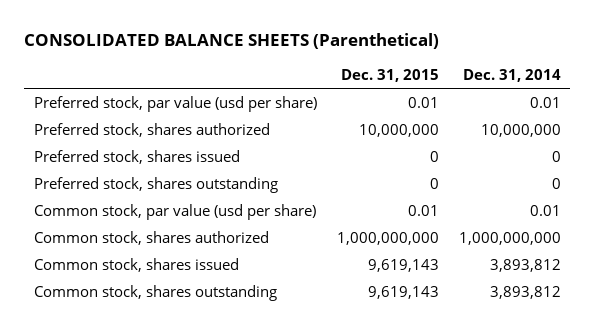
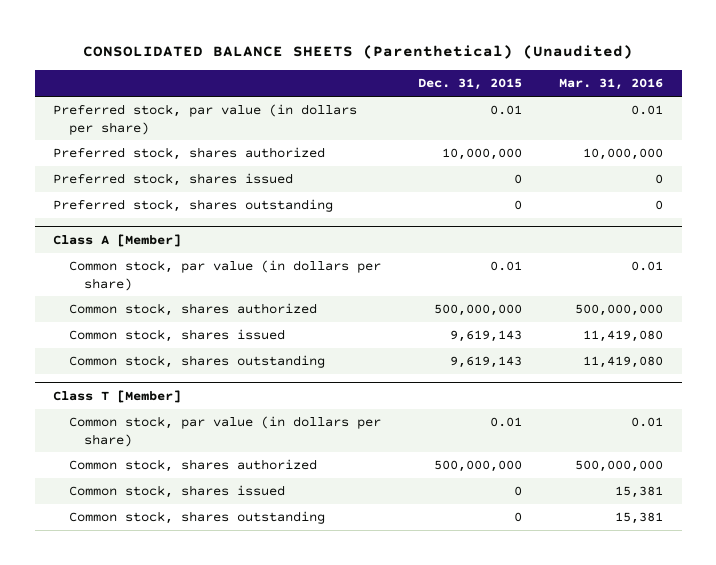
- CONSOLIDATED BALANCE SHEETS (Parenthetical)
+ CONSOLIDATED BALANCE SHEETS (Parenthetical) (Unaudited)
- | Dec. 31, 2015 | Dec. 31, 2014
+ | Dec. 31, 2015 | Mar. 31, 2016
- Preferred stock, par value (usd per share) | 0.01 | 0.01
+ Preferred stock, par value (in dollars per share) | 0.01 | 0.01
- Common stock, par value (usd per share) | 0.01 | 0.01
- Common stock, shares authorized | 1,000,000,000 | 1,000,000,000
+ Class A [Member]
+ Common stock, par value (in dollars per share) | 0.01 | 0.01
+ Common stock, shares authorized | 500,000,000 | 500,000,000
+ Class T [Member]
+ Common stock, par value (in dollars per share) | 0.01 | 0.01
+ Common stock, shares authorized | 500,000,000 | 500,000,000
+ Common stock, shares issued | 0 | 15,381
+ Common stock, shares outstanding | 0 | 15,381

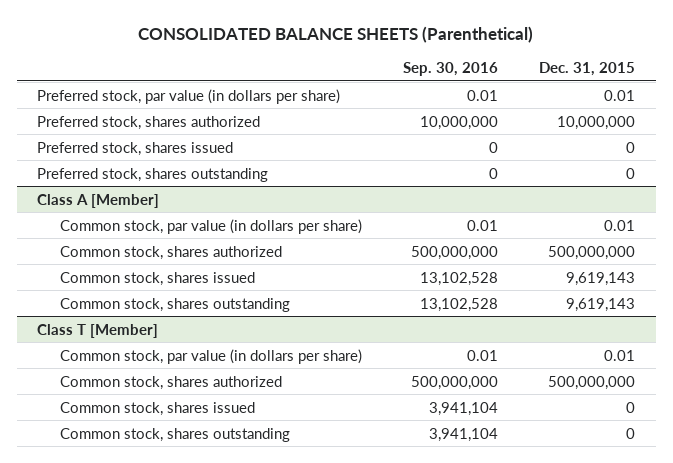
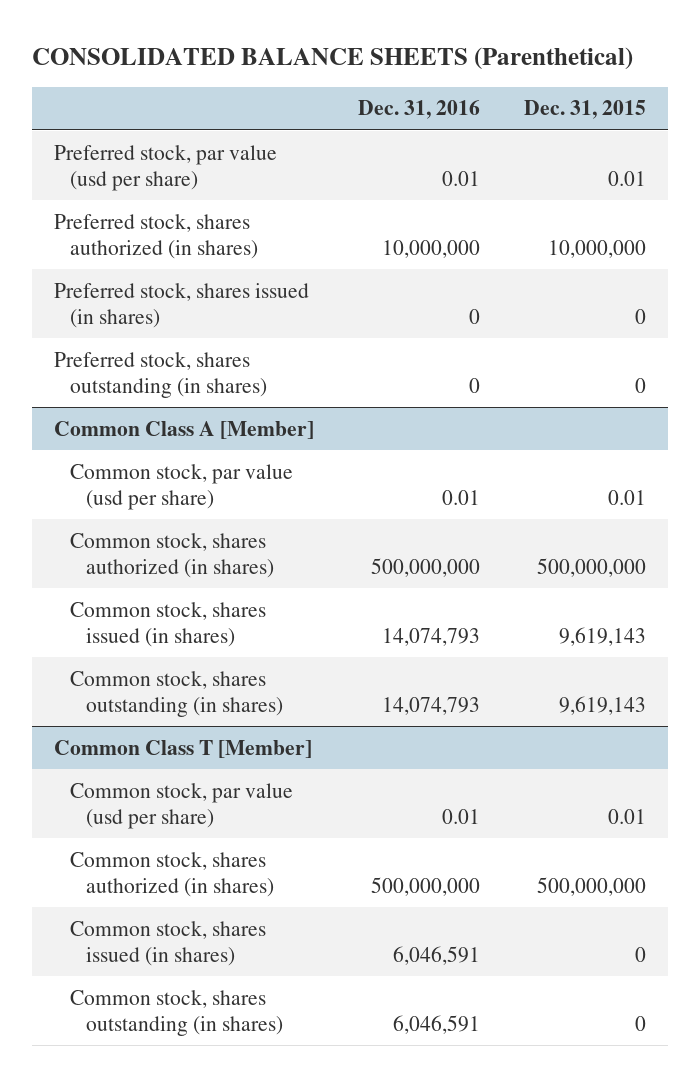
- | Sep. 30, 2016 | Dec. 31, 2015
+ | Dec. 31, 2016 | Dec. 31, 2015
- Preferred stock, par value (in dollars per share) | 0.01 | 0.01
- Preferred stock, shares authorized | 10,000,000 | 10,000,000
- Preferred stock, shares issued | 0 | 0
- Preferred stock, shares outstanding | 0 | 0
- Class A [Member]
- Common stock, par value (in dollars per share) | 0.01 | 0.01
- Common stock, shares authorized | 500,000,000 | 500,000,000
- Common stock, shares issued | 13,102,528 | 9,619,143
- Common stock, shares outstanding | 13,102,528 | 9,619,143
- Class T [Member]
- Common stock, par value (in dollars per share) | 0.01 | 0.01
- Common stock, shares authorized | 500,000,000 | 500,000,000
- Common stock, shares issued | 3,941,104 | 0
- Common stock, shares outstanding | 3,941,104 | 0
+ Preferred stock, par value (usd per share) | 0.01 | 0.01
+ Preferred stock, shares authorized (in shares) | 10,000,000 | 10,000,000
+ Preferred stock, shares issued (in shares) | 0 | 0
+ Preferred stock, shares outstanding (in shares) | 0 | 0
+ Common Class A [Member]
+ Common stock, par value (usd per share) | 0.01 | 0.01
+ Common stock, shares authorized (in shares) | 500,000,000 | 500,000,000
+ Common stock, shares issued (in shares) | 14,074,793 | 9,619,143
+ Common stock, shares outstanding (in shares) | 14,074,793 | 9,619,143
+ Common Class T [Member]
+ Common stock, par value (usd per share) | 0.01 | 0.01
+ Common stock, shares authorized (in shares) | 500,000,000 | 500,000,000
+ Common stock, shares issued (in shares) | 6,046,591 | 0
+ Common stock, shares outstanding (in shares) | 6,046,591 | 0

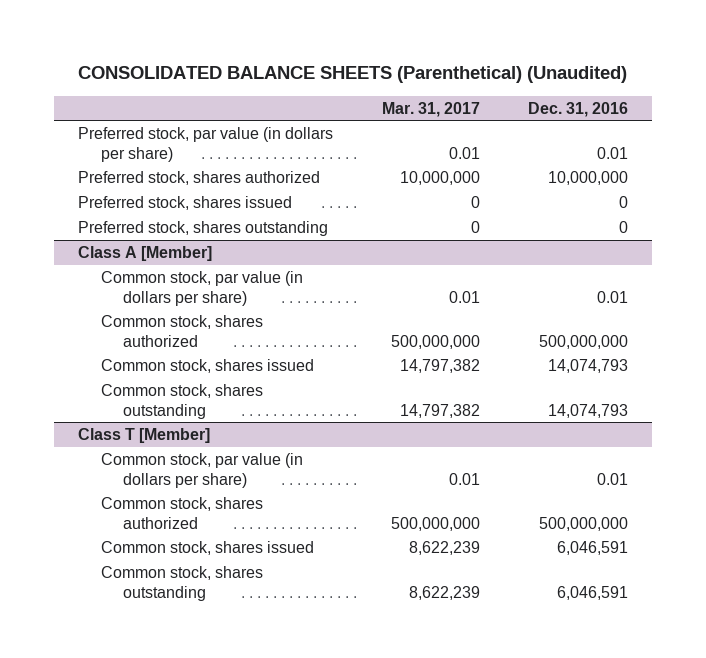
- CONSOLIDATED BALANCE SHEETS (Parenthetical)
+ CONSOLIDATED BALANCE SHEETS (Parenthetical) (Unaudited)
- | Dec. 31, 2016 | Dec. 31, 2015
+ | Mar. 31, 2017 | Dec. 31, 2016
- Preferred stock, par value (usd per share) | 0.01 | 0.01
- Preferred stock, shares authorized (in shares) | 10,000,000 | 10,000,000
- Preferred stock, shares issued (in shares) | 0 | 0
- Preferred stock, shares outstanding (in shares) | 0 | 0
- Common Class A [Member]
- Common stock, par value (usd per share) | 0.01 | 0.01
- Common stock, shares authorized (in shares) | 500,000,000 | 500,000,000
- Common stock, shares issued (in shares) | 14,074,793 | 9,619,143
- Common stock, shares outstanding (in shares) | 14,074,793 | 9,619,143
- Common Class T [Member]
- Common stock, par value (usd per share) | 0.01 | 0.01
- Common stock, shares authorized (in shares) | 500,000,000 | 500,000,000
- Common stock, shares issued (in shares) | 6,046,591 | 0
- Common stock, shares outstanding (in shares) | 6,046,591 | 0
+ Preferred stock, par value (in dollars per share) | 0.01 | 0.01
+ Preferred stock, shares authorized | 10,000,000 | 10,000,000
+ Preferred stock, shares issued | 0 | 0
+ Preferred stock, shares outstanding | 0 | 0
+ Class A [Member]
+ Common stock, par value (in dollars per share) | 0.01 | 0.01
+ Common stock, shares authorized | 500,000,000 | 500,000,000
+ Common stock, shares issued | 14,797,382 | 14,074,793
+ Common stock, shares outstanding | 14,797,382 | 14,074,793
+ Class T [Member]
+ Common stock, par value (in dollars per share) | 0.01 | 0.01
+ Common stock, shares authorized | 500,000,000 | 500,000,000
+ Common stock, shares issued | 8,622,239 | 6,046,591
+ Common stock, shares outstanding | 8,622,239 | 6,046,591

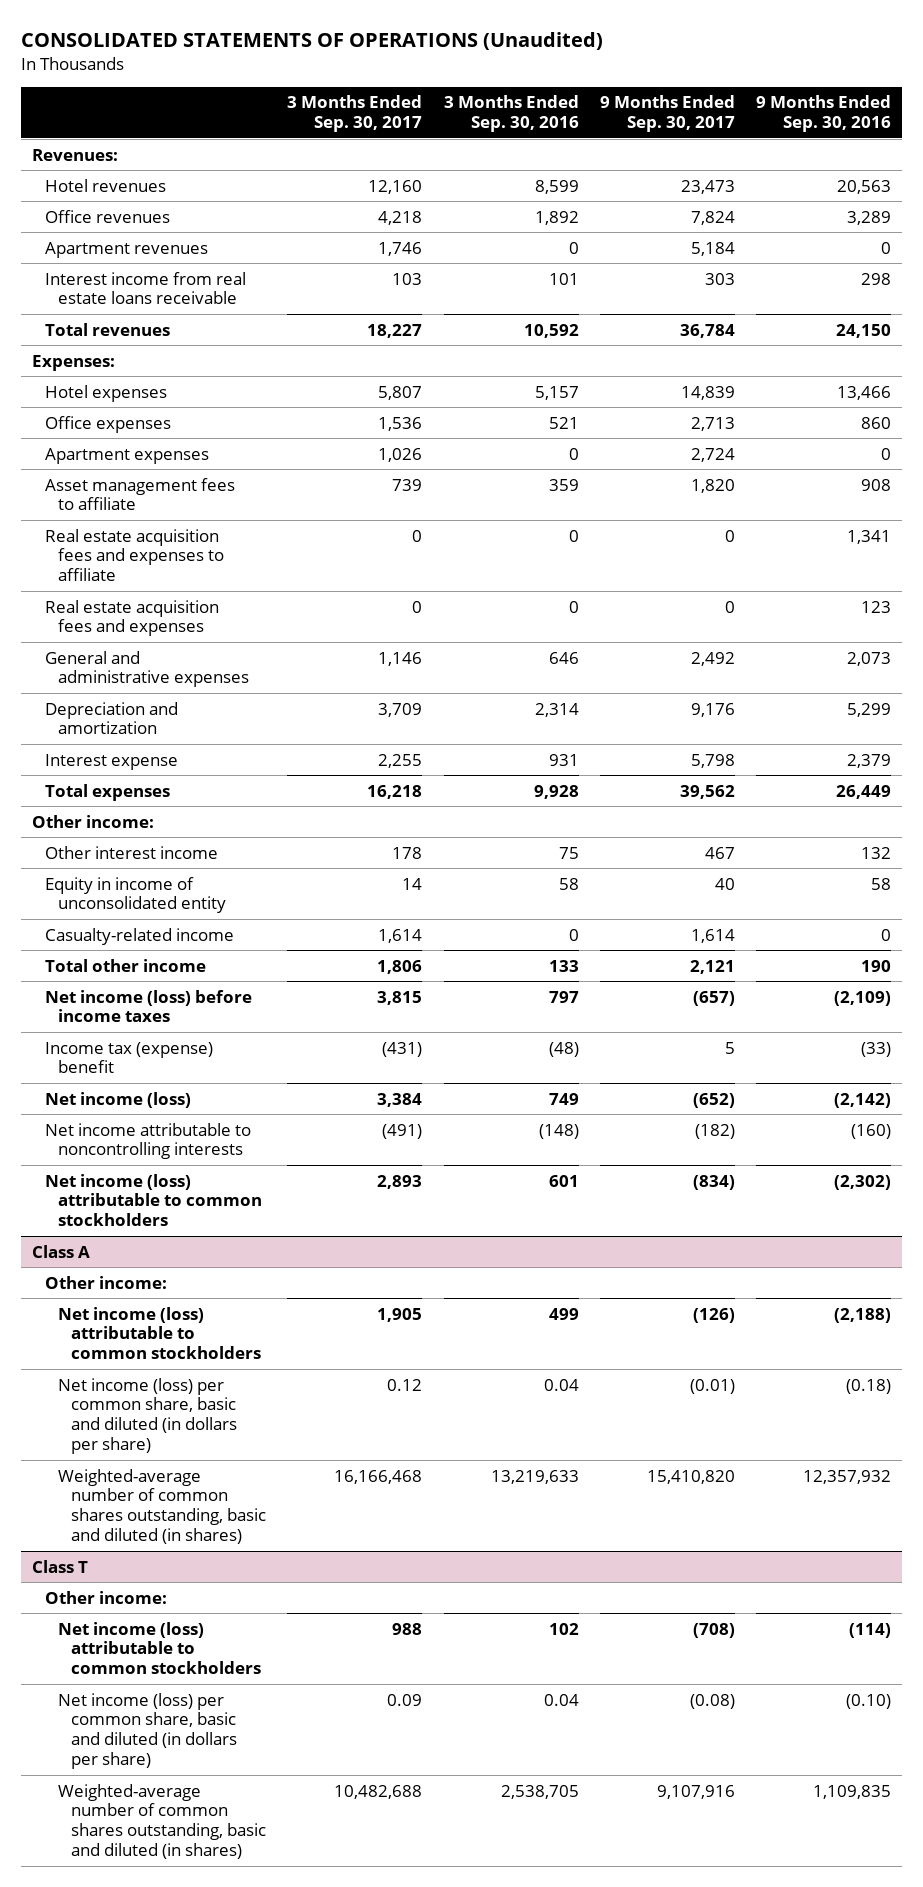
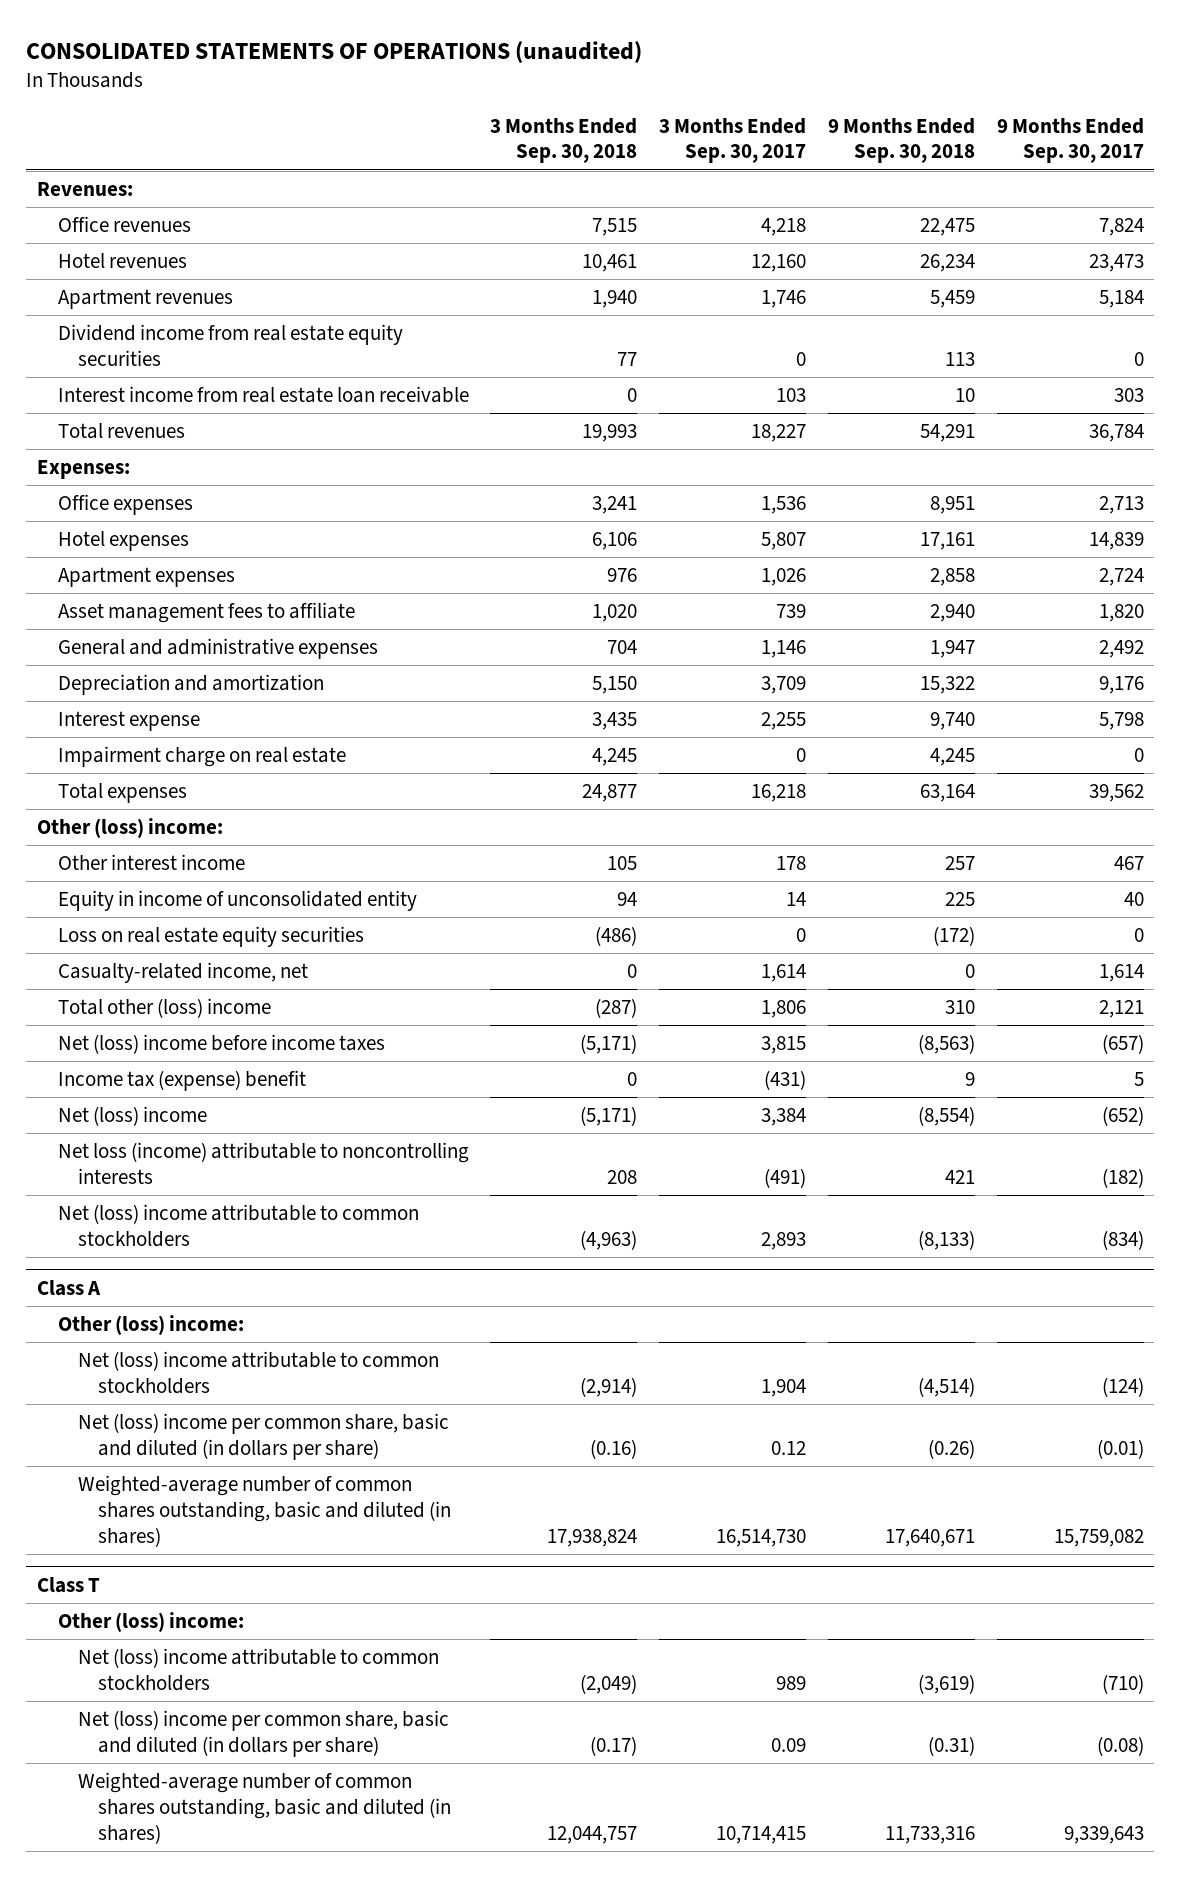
- CONSOLIDATED STATEMENTS OF OPERATIONS (Unaudited)
+ CONSOLIDATED STATEMENTS OF OPERATIONS (unaudited)
- | 3 Months Ended Sep. 30, 2017 | 3 Months Ended Sep. 30, 2016 | 9 Months Ended Sep. 30, 2017 | 9 Months Ended Sep. 30, 2016
+ | 3 Months Ended Sep. 30, 2018 | 3 Months Ended Sep. 30, 2017 | 9 Months Ended Sep. 30, 2018 | 9 Months Ended Sep. 30, 2017
moved down: Hotel revenues | 10,461 | 12,160 | 26,234 | 23,473
- Interest income from real estate loans receivable | 103 | 101 | 303 | 298
+ Dividend income from real estate equity securities | 77 | 0 | 113 | 0
+ Interest income from real estate loan receivable | 0 | 103 | 10 | 303
moved down: Hotel expenses | 6,106 | 5,807 | 17,161 | 14,839
- Real estate acquisition fees and expenses to affiliate | 0 | 0 | 0 | 1,341
- Real estate acquisition fees and expenses | 0 | 0 | 0 | 123
+ Impairment charge on real estate | 4,245 | 0 | 4,245 | 0
- Other income:
+ Other (loss) income:
- Casualty-related income | 1,614 | 0 | 1,614 | 0
- Total other income | 1,806 | 133 | 2,121 | 190
- Net income (loss) before income taxes | 3,815 | 797 | (657) | (2,109)
+ Loss on real estate equity securities | (486) | 0 | (172) | 0
+ Casualty-related income, net | 0 | 1,614 | 0 | 1,614
+ Total other (loss) income | (287) | 1,806 | 310 | 2,121
+ Net (loss) income before income taxes | (5,171) | 3,815 | (8,563) | (657)
- Net income (loss) | 3,384 | 749 | (652) | (2,142)
- Net income attributable to noncontrolling interests | (491) | (148) | (182) | (160)
- Net income (loss) attributable to common stockholders | 2,893 | 601 | (834) | (2,302)
+ Net (loss) income | (5,171) | 3,384 | (8,554) | (652)
+ Net loss (income) attributable to noncontrolling interests | 208 | (491) | 421 | (182)
+ Net (loss) income attributable to common stockholders | (4,963) | 2,893 | (8,133) | (834)
@ Class A
- Other income:
- Net income (loss) attributable to common stockholders | 1,905 | 499 | (126) | (2,188)
- Net income (loss) per common share, basic and diluted (in dollars per share) | 0.12 | 0.04 | (0.01) | (0.18)
- Weighted-average number of common shares outstanding, basic and diluted (in shares) | 16,166,468 | 13,219,633 | 15,410,820 | 12,357,932
+ Other (loss) income:
+ Net (loss) income attributable to common stockholders | (2,914) | 1,904 | (4,514) | (124)
+ Net (loss) income per common share, basic and diluted (in dollars per share) | (0.16) | 0.12 | (0.26) | (0.01)
+ Weighted-average number of common shares outstanding, basic and diluted (in shares) | 17,938,824 | 16,514,730 | 17,640,671 | 15,759,082
@ Class T
- Other income:
- Net income (loss) attributable to common stockholders | 988 | 102 | (708) | (114)
- Net income (loss) per common share, basic and diluted (in dollars per share) | 0.09 | 0.04 | (0.08) | (0.10)
- Weighted-average number of common shares outstanding, basic and diluted (in shares) | 10,482,688 | 2,538,705 | 9,107,916 | 1,109,835
+ Other (loss) income:
+ Net (loss) income attributable to common stockholders | (2,049) | 989 | (3,619) | (710)
+ Net (loss) income per common share, basic and diluted (in dollars per share) | (0.17) | 0.09 | (0.31) | (0.08)
+ Weighted-average number of common shares outstanding, basic and diluted (in shares) | 12,044,757 | 10,714,415 | 11,733,316 | 9,339,643

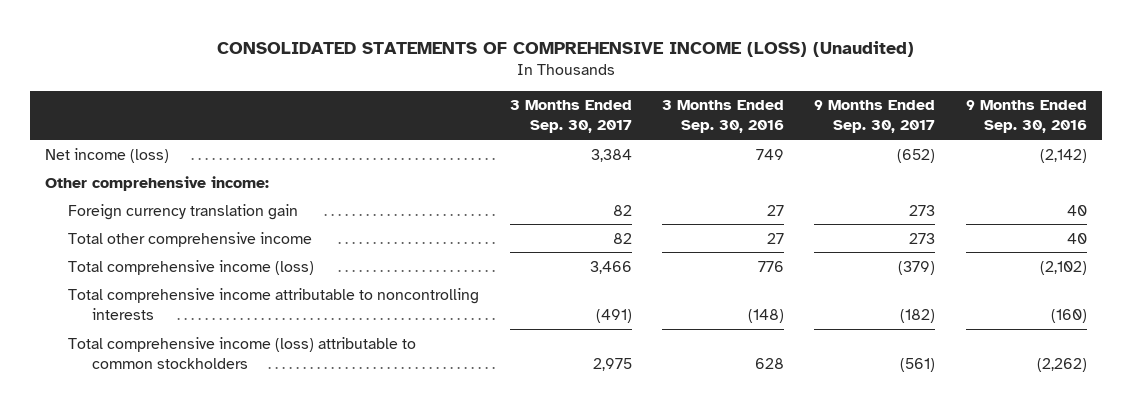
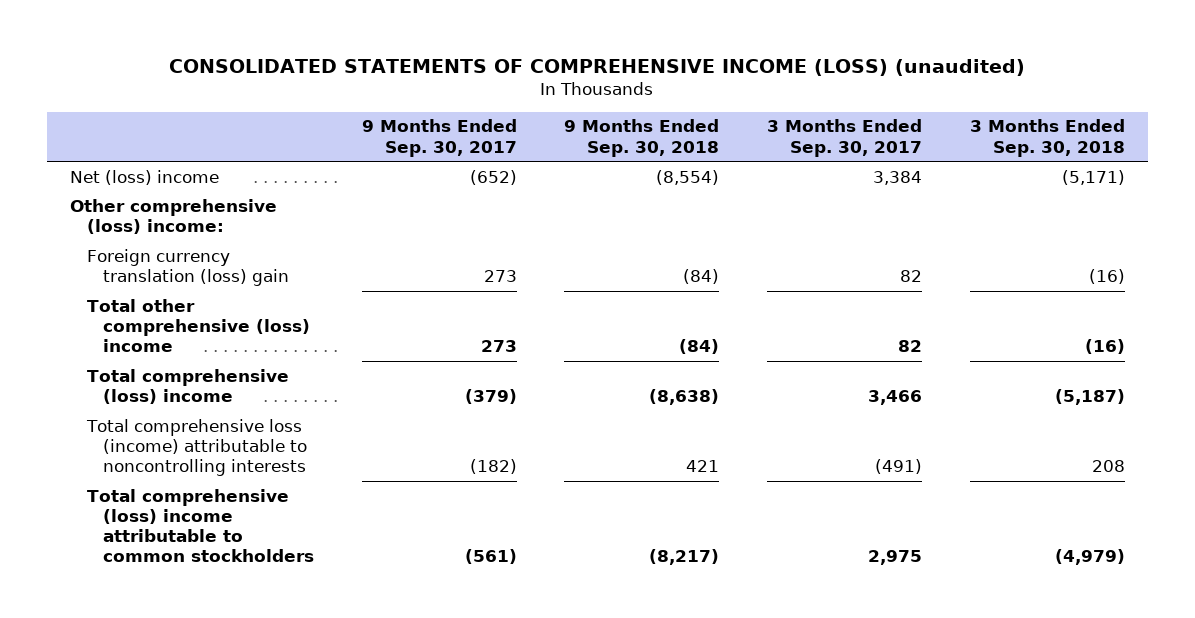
- CONSOLIDATED STATEMENTS OF COMPREHENSIVE INCOME (LOSS) (Unaudited)
+ CONSOLIDATED STATEMENTS OF COMPREHENSIVE INCOME (LOSS) (unaudited)
- | 3 Months Ended Sep. 30, 2017 | 3 Months Ended Sep. 30, 2016 | 9 Months Ended Sep. 30, 2017 | 9 Months Ended Sep. 30, 2016
+ | 9 Months Ended Sep. 30, 2017 | 9 Months Ended Sep. 30, 2018 | 3 Months Ended Sep. 30, 2017 | 3 Months Ended Sep. 30, 2018
- Net income (loss) | 3,384 | 749 | (652) | (2,142)
- Other comprehensive income:
- Foreign currency translation gain | 82 | 27 | 273 | 40
- Total other comprehensive income | 82 | 27 | 273 | 40
- Total comprehensive income (loss) | 3,466 | 776 | (379) | (2,102)
- Total comprehensive income attributable to noncontrolling interests | (491) | (148) | (182) | (160)
- Total comprehensive income (loss) attributable to common stockholders | 2,975 | 628 | (561) | (2,262)
+ Net (loss) income | (652) | (8,554) | 3,384 | (5,171)
+ Other comprehensive (loss) income:
+ Foreign currency translation (loss) gain | 273 | (84) | 82 | (16)
+ Total other comprehensive (loss) income | 273 | (84) | 82 | (16)
+ Total comprehensive (loss) income | (379) | (8,638) | 3,466 | (5,187)
+ Total comprehensive loss (income) attributable to noncontrolling interests | (182) | 421 | (491) | 208
+ Total comprehensive (loss) income attributable to common stockholders | (561) | (8,217) | 2,975 | (4,979)

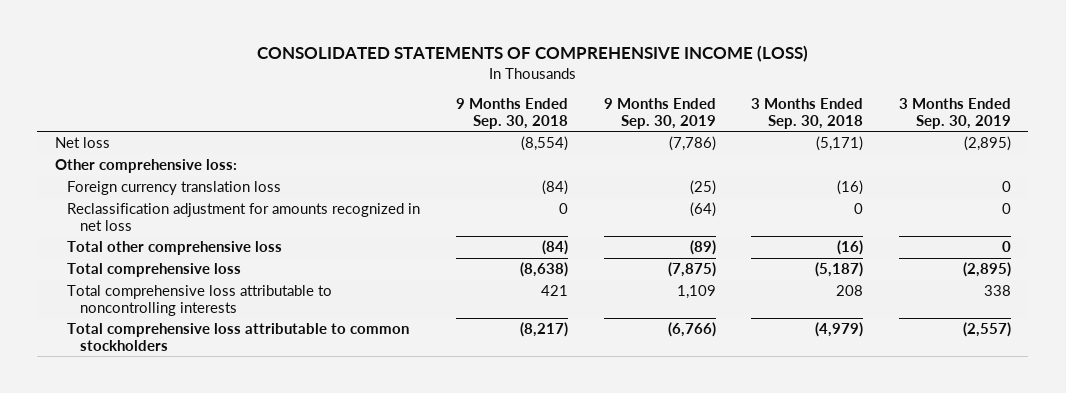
- CONSOLIDATED STATEMENTS OF COMPREHENSIVE INCOME (LOSS) (unaudited)
+ CONSOLIDATED STATEMENTS OF COMPREHENSIVE INCOME (LOSS)
- | 9 Months Ended Sep. 30, 2017 | 9 Months Ended Sep. 30, 2018 | 3 Months Ended Sep. 30, 2017 | 3 Months Ended Sep. 30, 2018
+ | 9 Months Ended Sep. 30, 2018 | 9 Months Ended Sep. 30, 2019 | 3 Months Ended Sep. 30, 2018 | 3 Months Ended Sep. 30, 2019
- Net (loss) income | (652) | (8,554) | 3,384 | (5,171)
- Other comprehensive (loss) income:
- Foreign currency translation (loss) gain | 273 | (84) | 82 | (16)
- Total other comprehensive (loss) income | 273 | (84) | 82 | (16)
- Total comprehensive (loss) income | (379) | (8,638) | 3,466 | (5,187)
- Total comprehensive loss (income) attributable to noncontrolling interests | (182) | 421 | (491) | 208
- Total comprehensive (loss) income attributable to common stockholders | (561) | (8,217) | 2,975 | (4,979)
+ Net loss | (8,554) | (7,786) | (5,171) | (2,895)
+ Other comprehensive loss:
+ Foreign currency translation loss | (84) | (25) | (16) | 0
+ Reclassification adjustment for amounts recognized in net loss | 0 | (64) | 0 | 0
+ Total other comprehensive loss | (84) | (89) | (16) | 0
+ Total comprehensive loss | (8,638) | (7,875) | (5,187) | (2,895)
+ Total comprehensive loss attributable to noncontrolling interests | 421 | 1,109 | 208 | 338
+ Total comprehensive loss attributable to common stockholders | (8,217) | (6,766) | (4,979) | (2,557)

